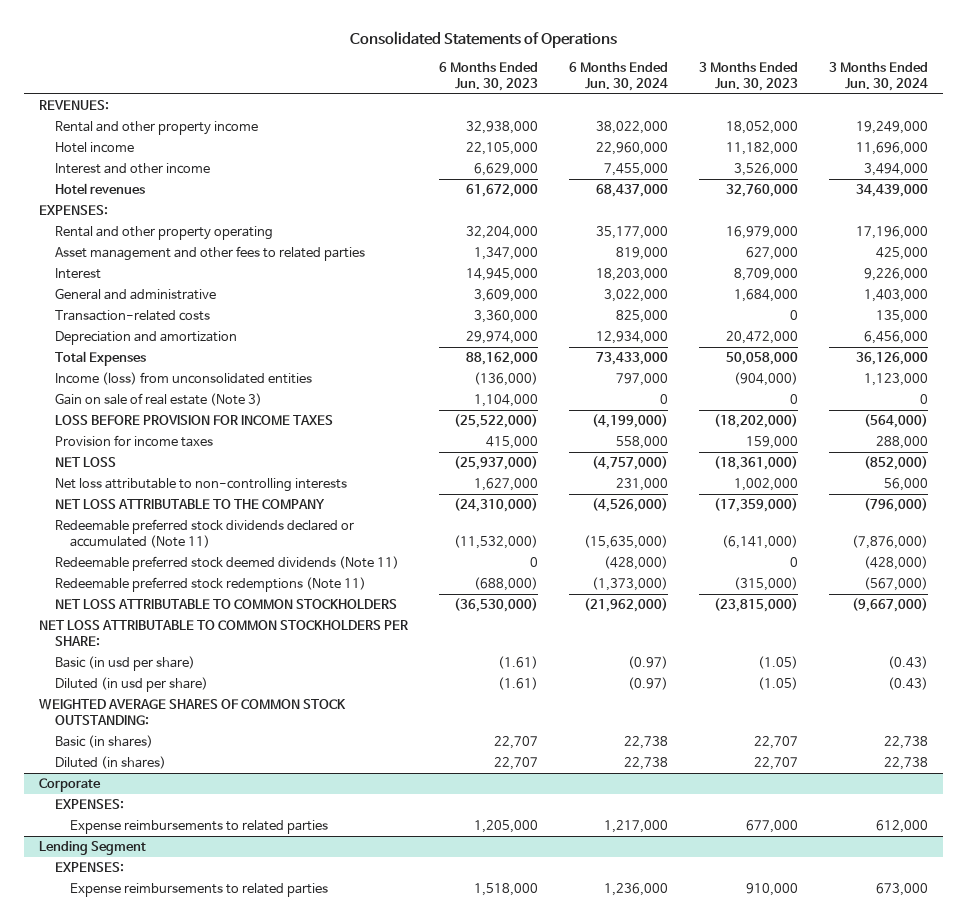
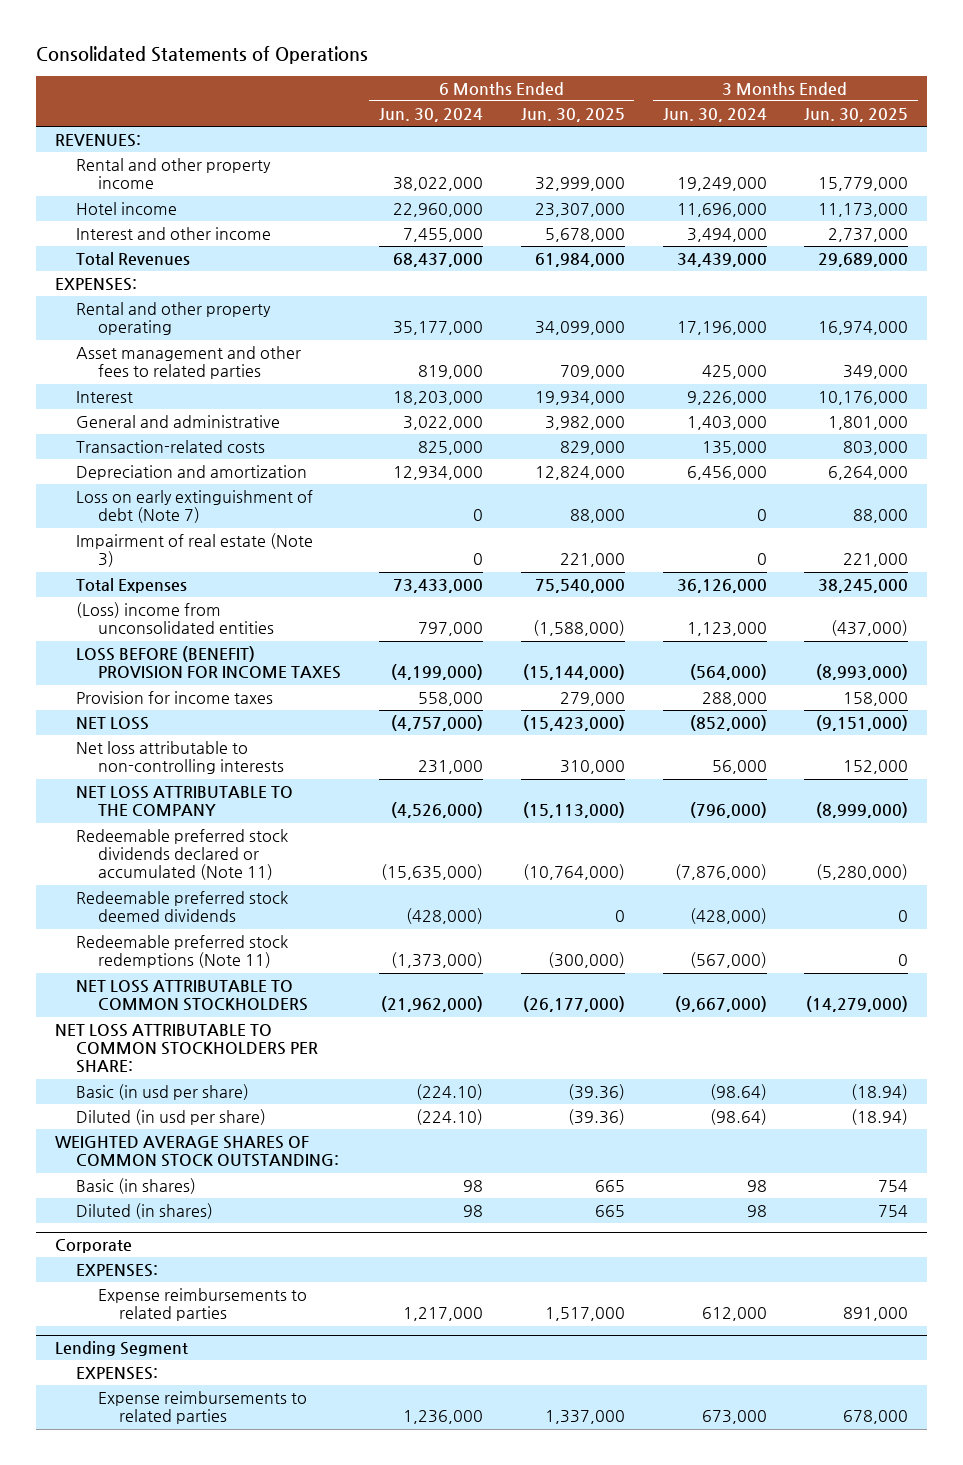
- | 6 Months Ended Jun. 30, 2023 | 6 Months Ended Jun. 30, 2024 | 3 Months Ended Jun. 30, 2023 | 3 Months Ended Jun. 30, 2024
+ | 6 Months Ended Jun. 30, 2024 | 6 Months Ended Jun. 30, 2025 | 3 Months Ended Jun. 30, 2024 | 3 Months Ended Jun. 30, 2025
- Hotel revenues | 61,672,000 | 68,437,000 | 32,760,000 | 34,439,000
+ Total Revenues | 68,437,000 | 61,984,000 | 34,439,000 | 29,689,000
+ Loss on early extinguishment of debt (Note 7) | 0 | 88,000 | 0 | 88,000
+ Impairment of real estate (Note 3) | 0 | 221,000 | 0 | 221,000
- Income (loss) from unconsolidated entities | (136,000) | 797,000 | (904,000) | 1,123,000
- Gain on sale of real estate (Note 3) | 1,104,000 | 0 | 0 | 0
- LOSS BEFORE PROVISION FOR INCOME TAXES | (25,522,000) | (4,199,000) | (18,202,000) | (564,000)
+ (Loss) income from unconsolidated entities | 797,000 | (1,588,000) | 1,123,000 | (437,000)
+ LOSS BEFORE (BENEFIT) PROVISION FOR INCOME TAXES | (4,199,000) | (15,144,000) | (564,000) | (8,993,000)
- Redeemable preferred stock deemed dividends (Note 11) | 0 | (428,000) | 0 | (428,000)
+ Redeemable preferred stock deemed dividends | (428,000) | 0 | (428,000) | 0
- Basic (in usd per share) | (1.61) | (0.97) | (1.05) | (0.43)
- Diluted (in usd per share) | (1.61) | (0.97) | (1.05) | (0.43)
+ Basic (in usd per share) | (224.10) | (39.36) | (98.64) | (18.94)
+ Diluted (in usd per share) | (224.10) | (39.36) | (98.64) | (18.94)
- Basic (in shares) | 22,707 | 22,738 | 22,707 | 22,738
- Diluted (in shares) | 22,707 | 22,738 | 22,707 | 22,738
+ Basic (in shares) | 98 | 665 | 98 | 754
+ Diluted (in shares) | 98 | 665 | 98 | 754

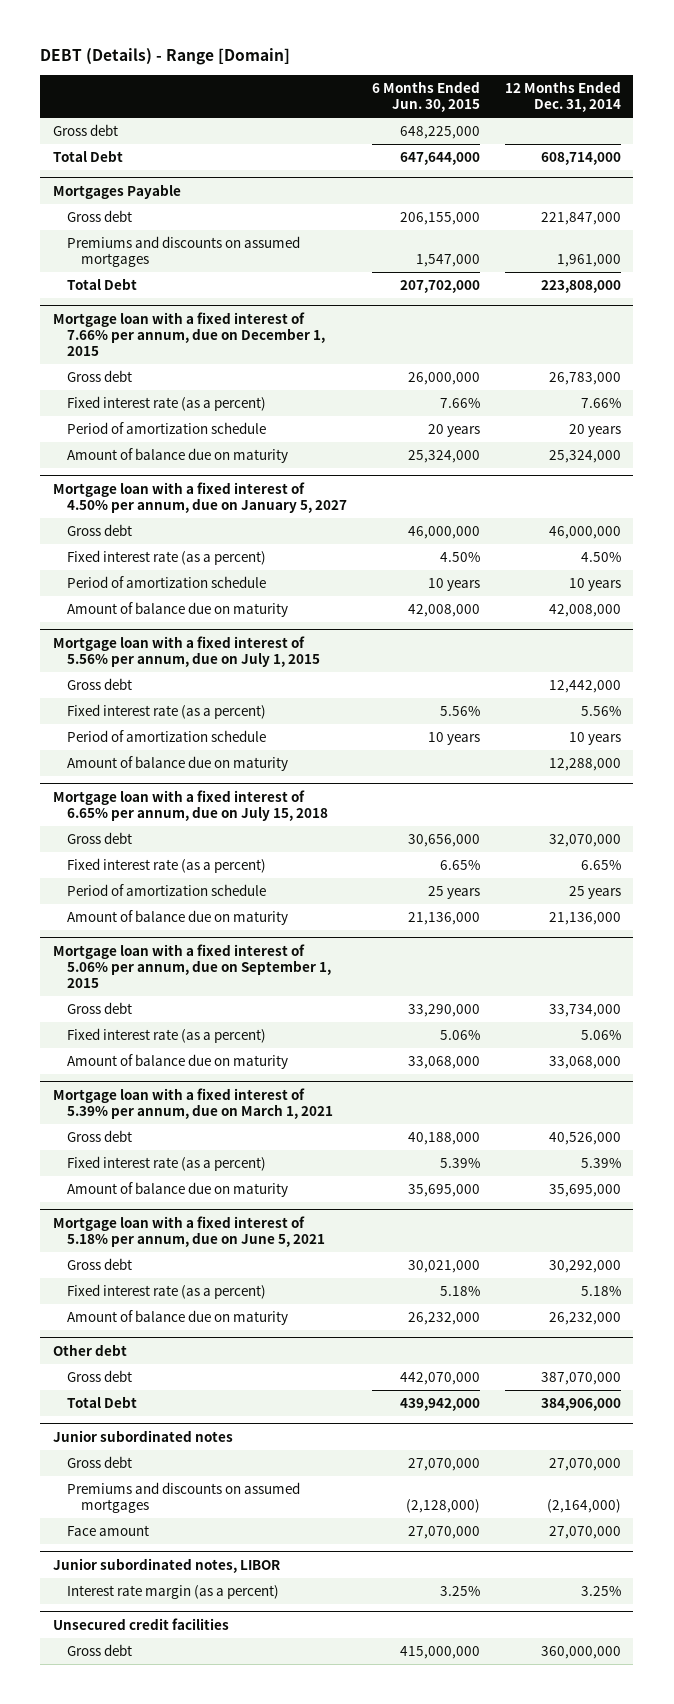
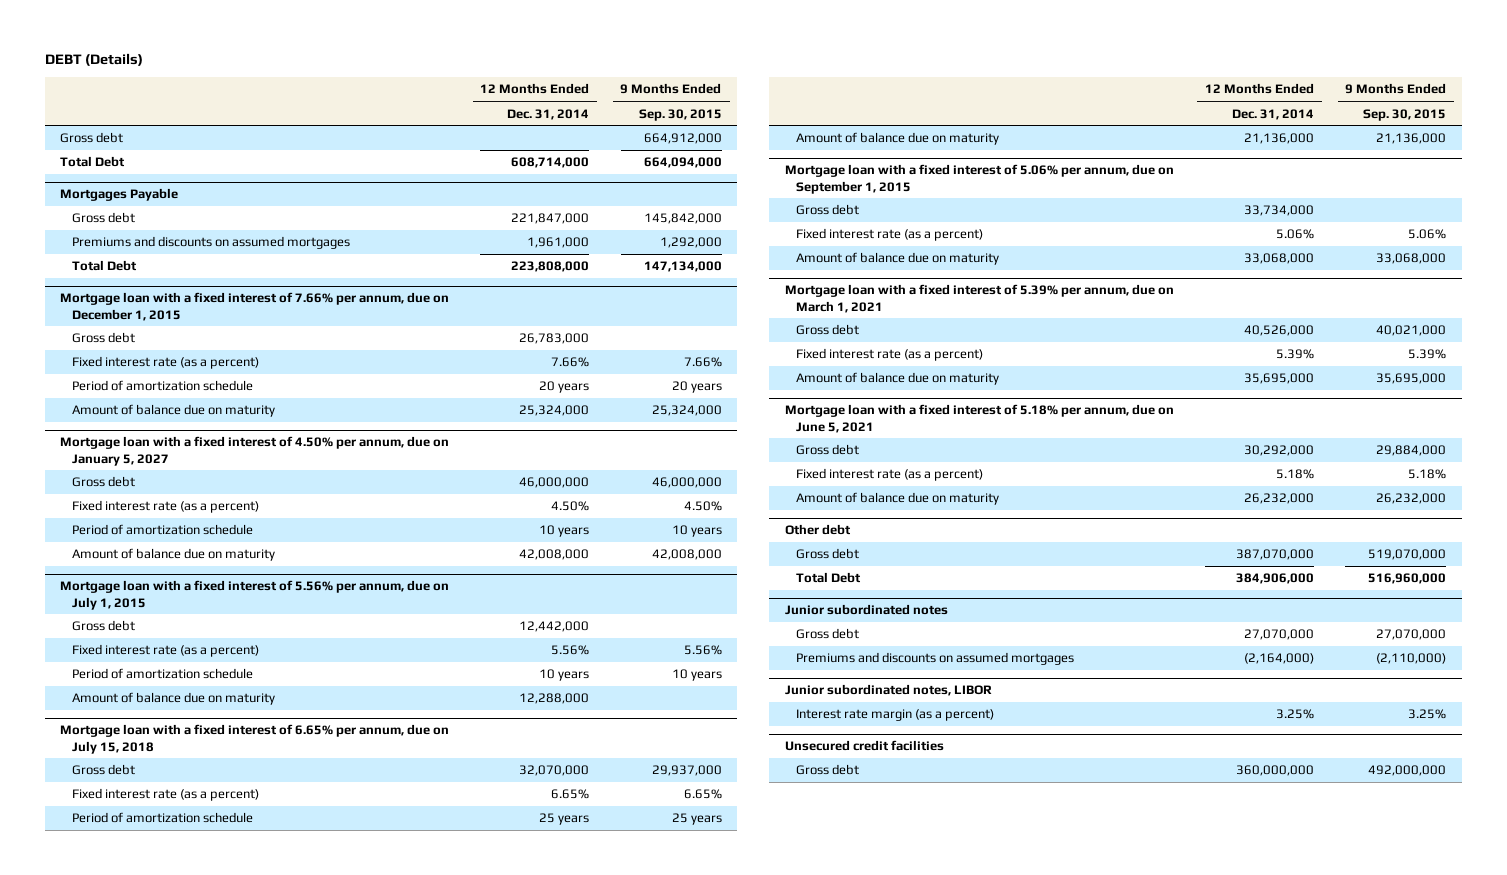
- DEBT (Details) - Range [Domain]
+ DEBT (Details)
- | 6 Months Ended Jun. 30, 2015 | 12 Months Ended Dec. 31, 2014
+ | 12 Months Ended Dec. 31, 2014 | 9 Months Ended Sep. 30, 2015
@ Junior subordinated notes
- Face amount | 27,070,000 | 27,070,000

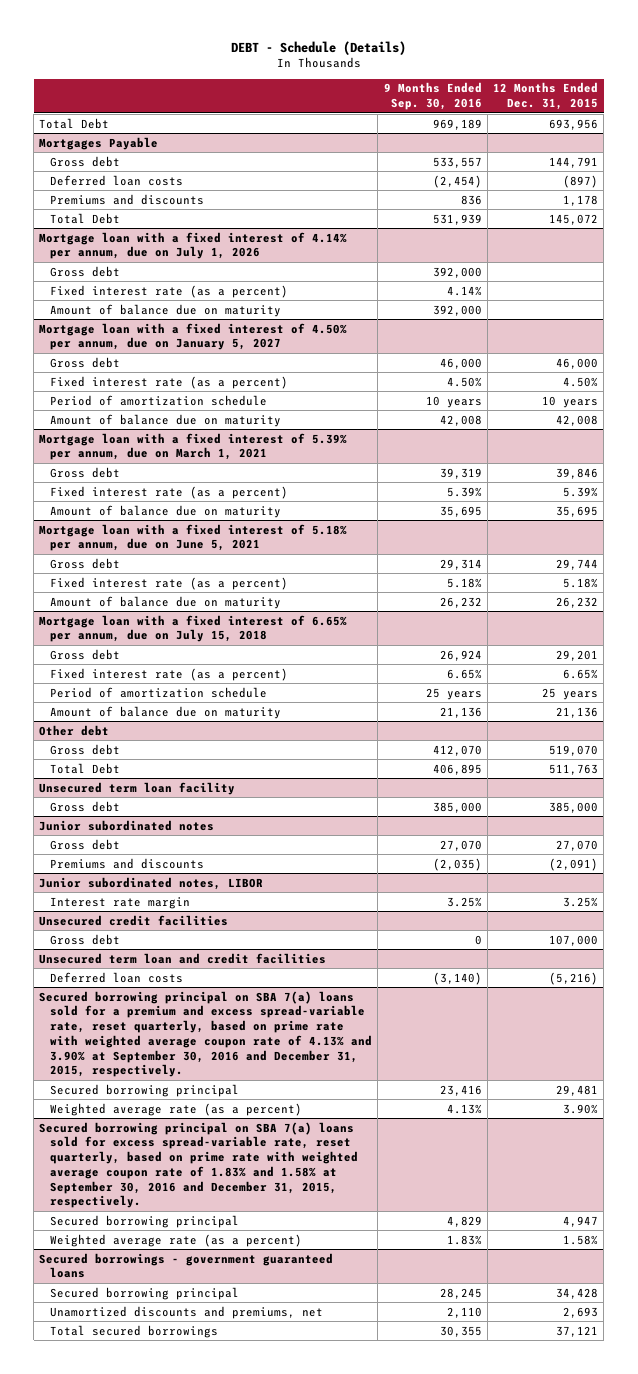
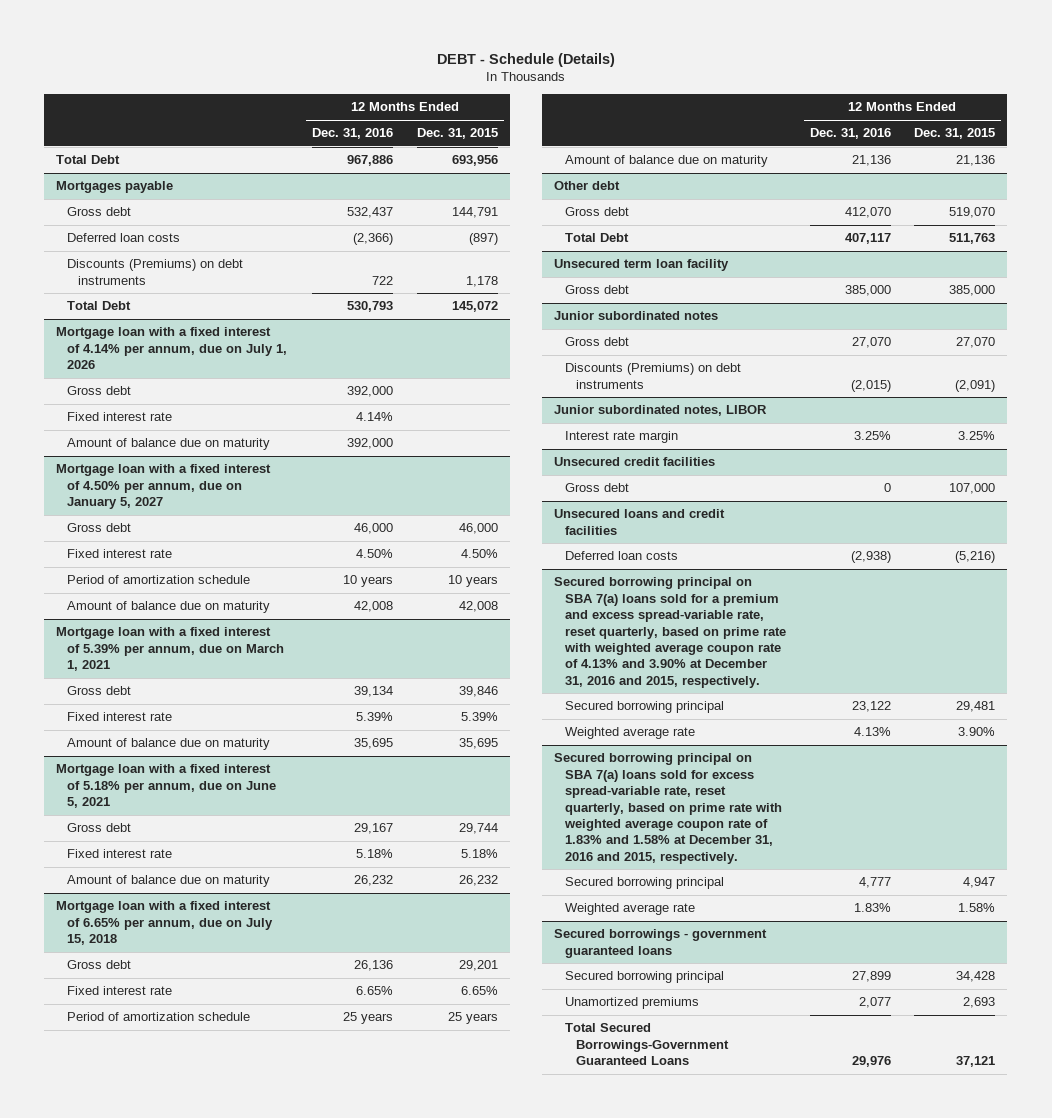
- | 9 Months Ended Sep. 30, 2016 | 12 Months Ended Dec. 31, 2015
+ | 12 Months Ended Dec. 31, 2016 | 12 Months Ended Dec. 31, 2015
- Mortgages Payable
+ Mortgages payable
- Premiums and discounts | 836 | 1,178
+ Discounts (Premiums) on debt instruments | 722 | 1,178
@ Mortgage loan with a fixed interest of 4.14% per annum, due on July 1, 2026
- Fixed interest rate (as a percent) | 4.14% |
+ Fixed interest rate | 4.14% |
@ Mortgage loan with a fixed interest of 4.50% per annum, due on January 5, 2027
- Fixed interest rate (as a percent) | 4.50% | 4.50%
+ Fixed interest rate | 4.50% | 4.50%
@ Mortgage loan with a fixed interest of 5.39% per annum, due on March 1, 2021
- Fixed interest rate (as a percent) | 5.39% | 5.39%
+ Fixed interest rate | 5.39% | 5.39%
@ Mortgage loan with a fixed interest of 5.18% per annum, due on June 5, 2021
- Fixed interest rate (as a percent) | 5.18% | 5.18%
+ Fixed interest rate | 5.18% | 5.18%
@ Mortgage loan with a fixed interest of 6.65% per annum, due on July 15, 2018
- Fixed interest rate (as a percent) | 6.65% | 6.65%
+ Fixed interest rate | 6.65% | 6.65%
@ Junior subordinated notes
- Premiums and discounts | (2,035) | (2,091)
+ Discounts (Premiums) on debt instruments | (2,015) | (2,091)
- Unsecured term loan and credit facilities
+ Unsecured loans and credit facilities
- Secured borrowing principal on SBA 7(a) loans sold for a premium and excess spread-variable rate, reset quarterly, based on prime rate with weighted average coupon rate of 4.13% and 3.90% at September 30, 2016 and December 31, 2015, respectively.
+ Secured borrowing principal on SBA 7(a) loans sold for a premium and excess spread-variable rate, reset quarterly, based on prime rate with weighted average coupon rate of 4.13% and 3.90% at December 31, 2016 and 2015, respectively.
- Weighted average rate (as a percent) | 4.13% | 3.90%
- Secured borrowing principal on SBA 7(a) loans sold for excess spread-variable rate, reset quarterly, based on prime rate with weighted average coupon rate of 1.83% and 1.58% at September 30, 2016 and December 31, 2015, respectively.
+ Weighted average rate | 4.13% | 3.90%
+ Secured borrowing principal on SBA 7(a) loans sold for excess spread-variable rate, reset quarterly, based on prime rate with weighted average coupon rate of 1.83% and 1.58% at December 31, 2016 and 2015, respectively.
- Weighted average rate (as a percent) | 1.83% | 1.58%
+ Weighted average rate | 1.83% | 1.58%
@ Secured borrowings - government guaranteed loans
- Unamortized discounts and premiums, net | 2,110 | 2,693
- Total secured borrowings | 30,355 | 37,121
+ Unamortized premiums | 2,077 | 2,693
+ Total Secured Borrowings-Government Guaranteed Loans | 29,976 | 37,121

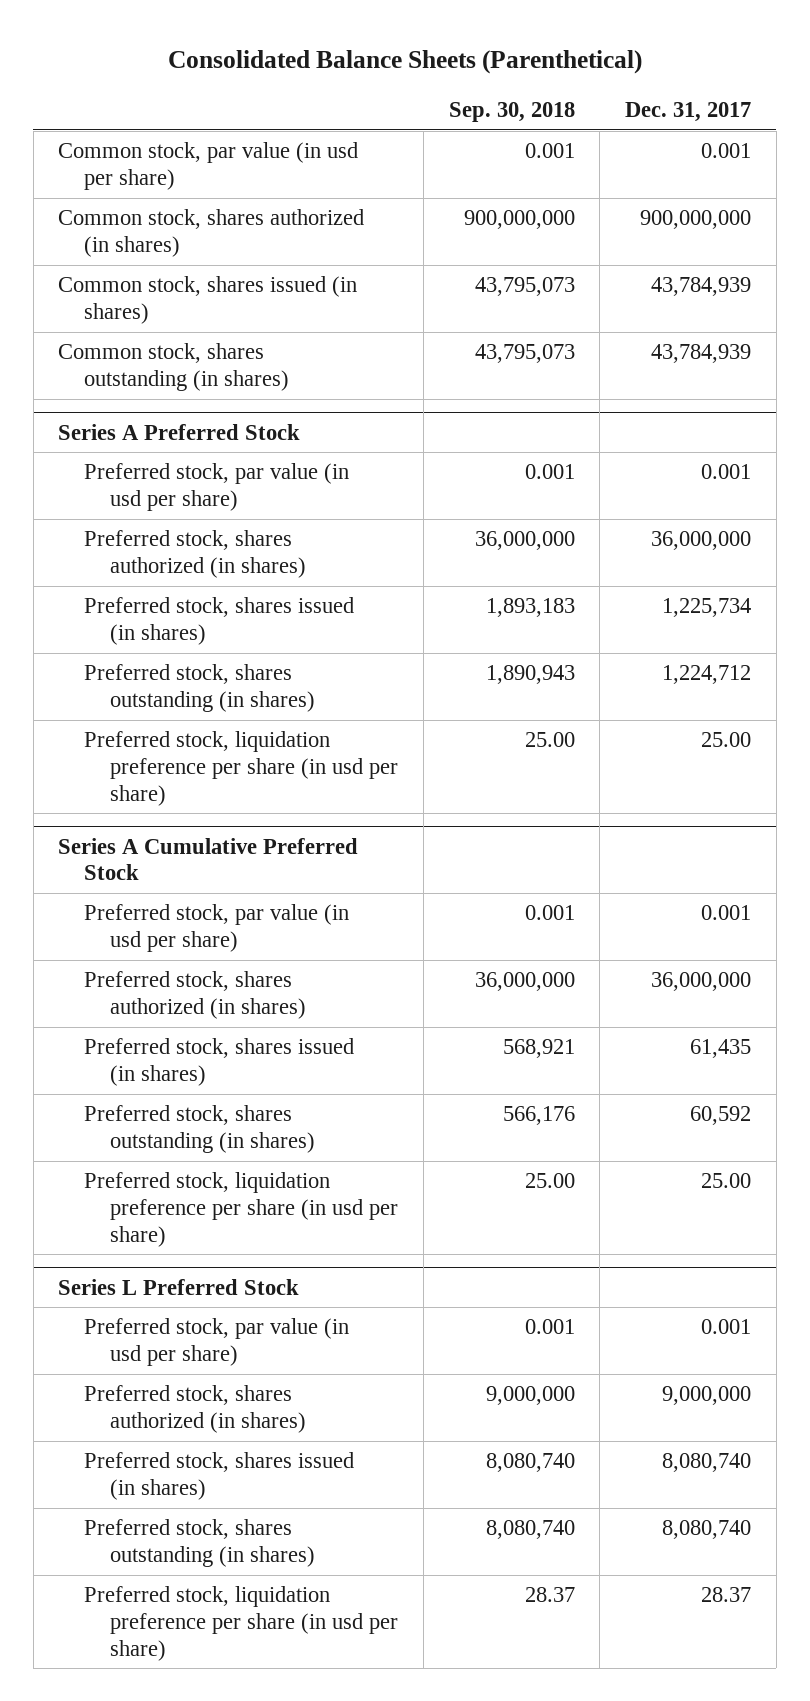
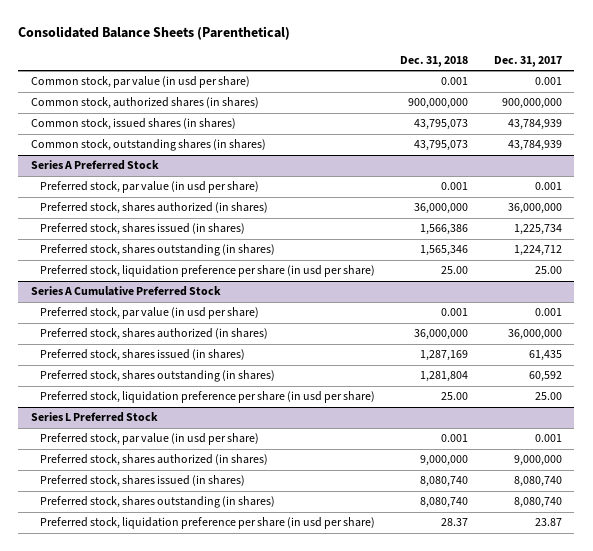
- | Sep. 30, 2018 | Dec. 31, 2017
+ | Dec. 31, 2018 | Dec. 31, 2017
- Common stock, shares authorized (in shares) | 900,000,000 | 900,000,000
- Common stock, shares issued (in shares) | 43,795,073 | 43,784,939
- Common stock, shares outstanding (in shares) | 43,795,073 | 43,784,939
+ Common stock, authorized shares (in shares) | 900,000,000 | 900,000,000
+ Common stock, issued shares (in shares) | 43,795,073 | 43,784,939
+ Common stock, outstanding shares (in shares) | 43,795,073 | 43,784,939
@ Series L Preferred Stock
- Preferred stock, liquidation preference per share (in usd per share) | 28.37 | 28.37
+ Preferred stock, liquidation preference per share (in usd per share) | 28.37 | 23.87

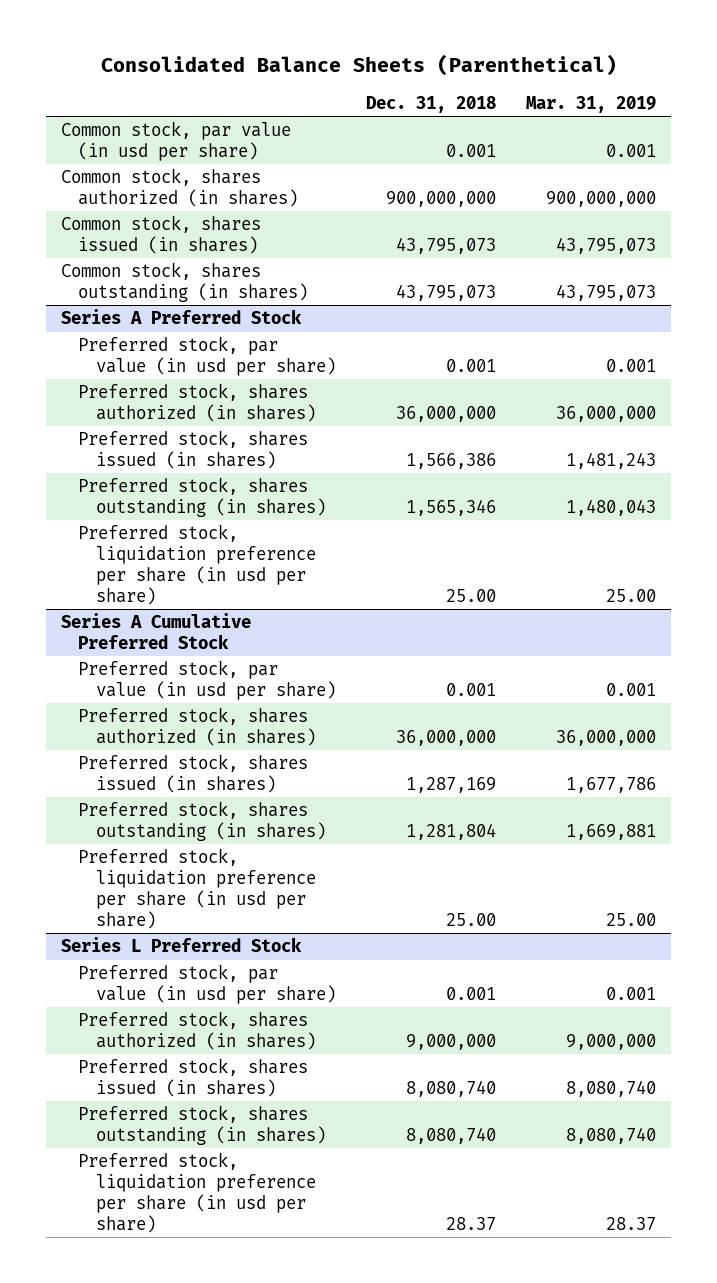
- | Dec. 31, 2018 | Dec. 31, 2017
+ | Dec. 31, 2018 | Mar. 31, 2019
- Common stock, authorized shares (in shares) | 900,000,000 | 900,000,000
- Common stock, issued shares (in shares) | 43,795,073 | 43,784,939
- Common stock, outstanding shares (in shares) | 43,795,073 | 43,784,939
+ Common stock, shares authorized (in shares) | 900,000,000 | 900,000,000
+ Common stock, shares issued (in shares) | 43,795,073 | 43,795,073
+ Common stock, shares outstanding (in shares) | 43,795,073 | 43,795,073

